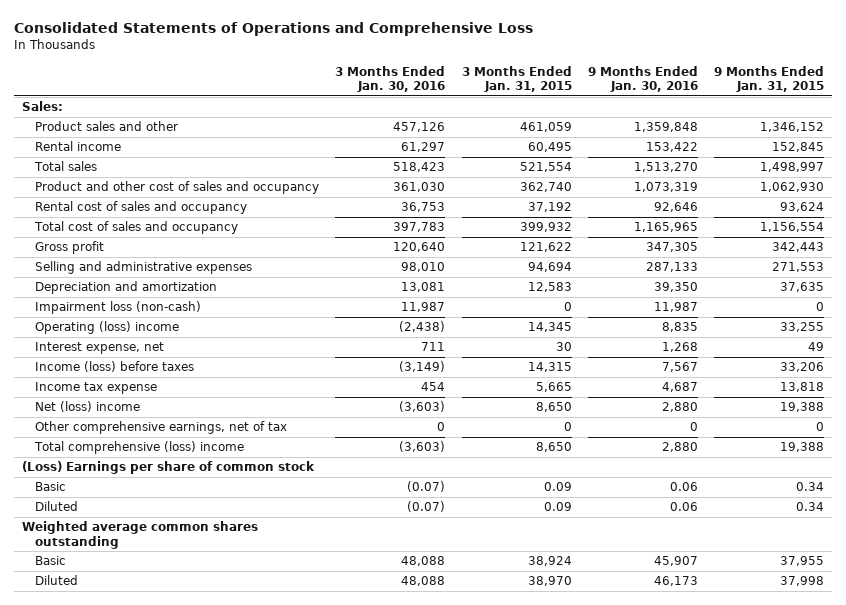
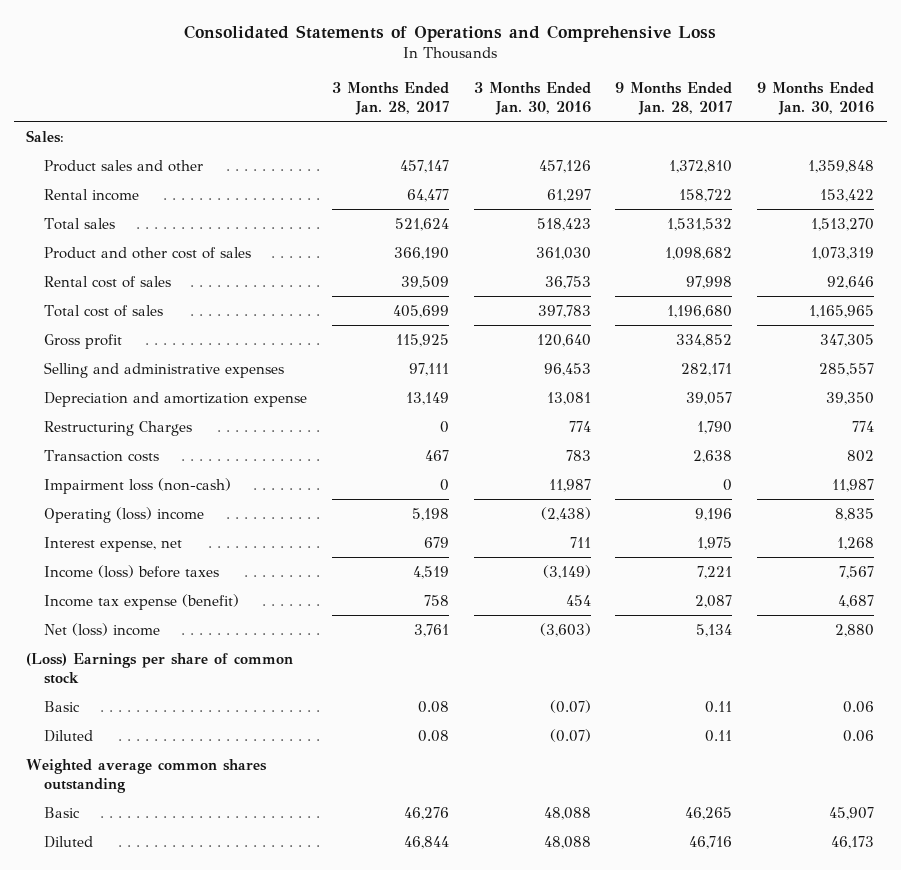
- | 3 Months Ended Jan. 30, 2016 | 3 Months Ended Jan. 31, 2015 | 9 Months Ended Jan. 30, 2016 | 9 Months Ended Jan. 31, 2015
+ | 3 Months Ended Jan. 28, 2017 | 3 Months Ended Jan. 30, 2016 | 9 Months Ended Jan. 28, 2017 | 9 Months Ended Jan. 30, 2016
- Product and other cost of sales and occupancy | 361,030 | 362,740 | 1,073,319 | 1,062,930
- Rental cost of sales and occupancy | 36,753 | 37,192 | 92,646 | 93,624
- Total cost of sales and occupancy | 397,783 | 399,932 | 1,165,965 | 1,156,554
+ Product and other cost of sales | 366,190 | 361,030 | 1,098,682 | 1,073,319
+ Rental cost of sales | 39,509 | 36,753 | 97,998 | 92,646
+ Total cost of sales | 405,699 | 397,783 | 1,196,680 | 1,165,965
- Selling and administrative expenses | 98,010 | 94,694 | 287,133 | 271,553
- Depreciation and amortization | 13,081 | 12,583 | 39,350 | 37,635
+ Selling and administrative expenses | 97,111 | 96,453 | 282,171 | 285,557
+ Depreciation and amortization expense | 13,149 | 13,081 | 39,057 | 39,350
+ Restructuring Charges | 0 | 774 | 1,790 | 774
+ Transaction costs | 467 | 783 | 2,638 | 802
- Income tax expense | 454 | 5,665 | 4,687 | 13,818
+ Income tax expense (benefit) | 758 | 454 | 2,087 | 4,687
- Other comprehensive earnings, net of tax | 0 | 0 | 0 | 0
- Total comprehensive (loss) income | (3,603) | 8,650 | 2,880 | 19,388

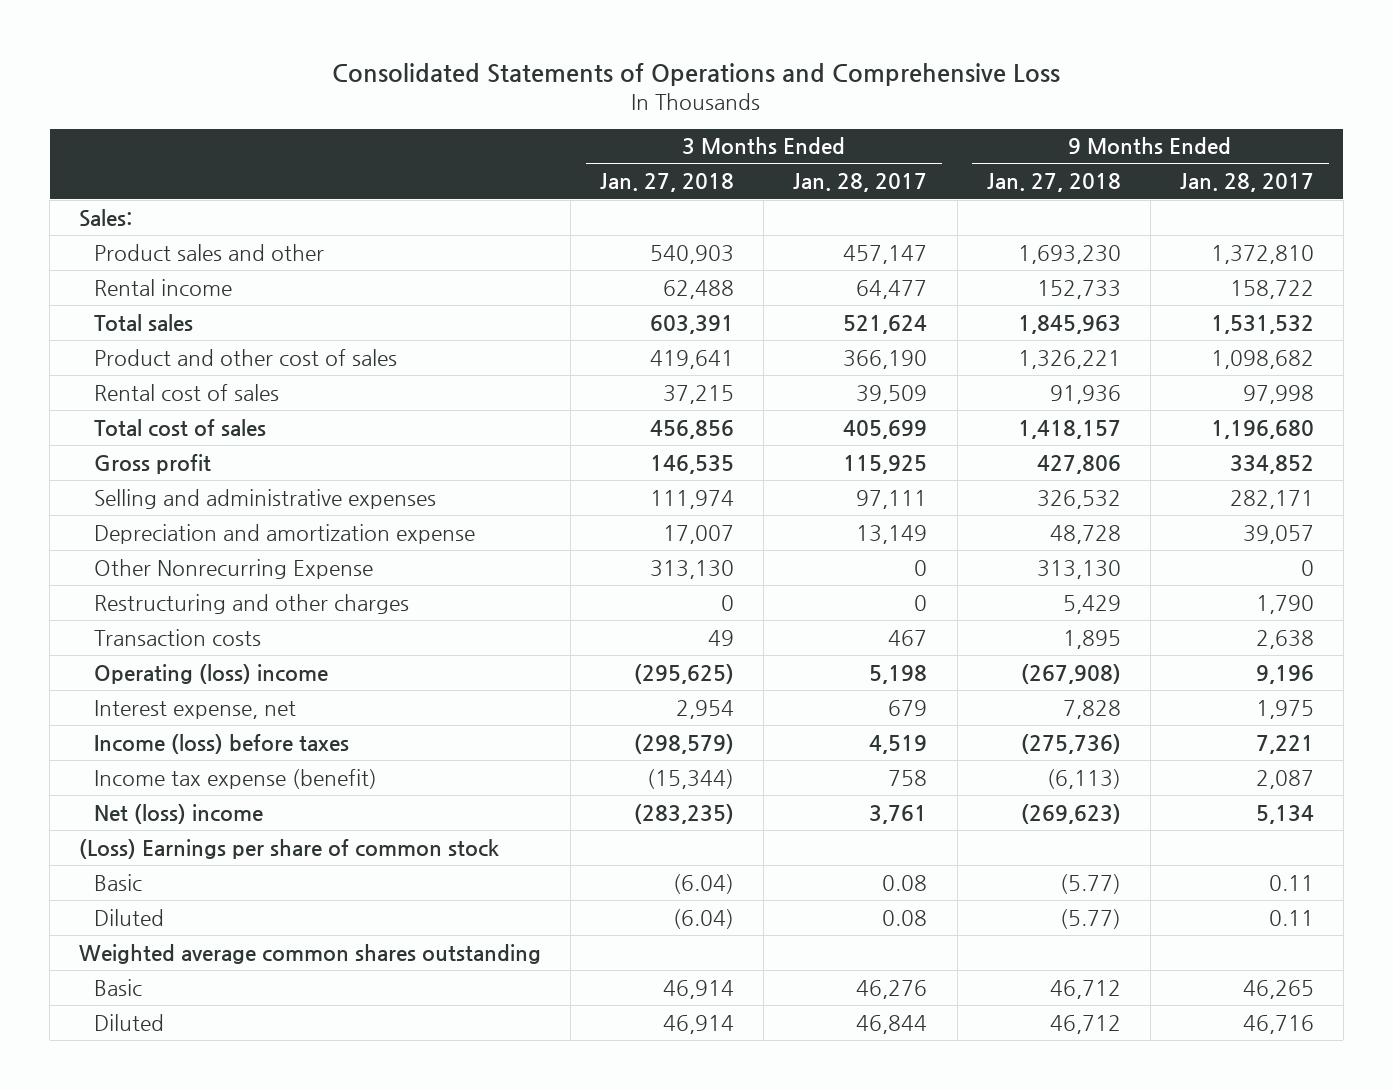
- | 3 Months Ended Jan. 28, 2017 | 3 Months Ended Jan. 30, 2016 | 9 Months Ended Jan. 28, 2017 | 9 Months Ended Jan. 30, 2016
+ | 3 Months Ended Jan. 27, 2018 | 3 Months Ended Jan. 28, 2017 | 9 Months Ended Jan. 27, 2018 | 9 Months Ended Jan. 28, 2017
- Restructuring Charges | 0 | 774 | 1,790 | 774
+ Other Nonrecurring Expense | 313,130 | 0 | 313,130 | 0
+ Restructuring and other charges | 0 | 0 | 5,429 | 1,790
- Impairment loss (non-cash) | 0 | 11,987 | 0 | 11,987

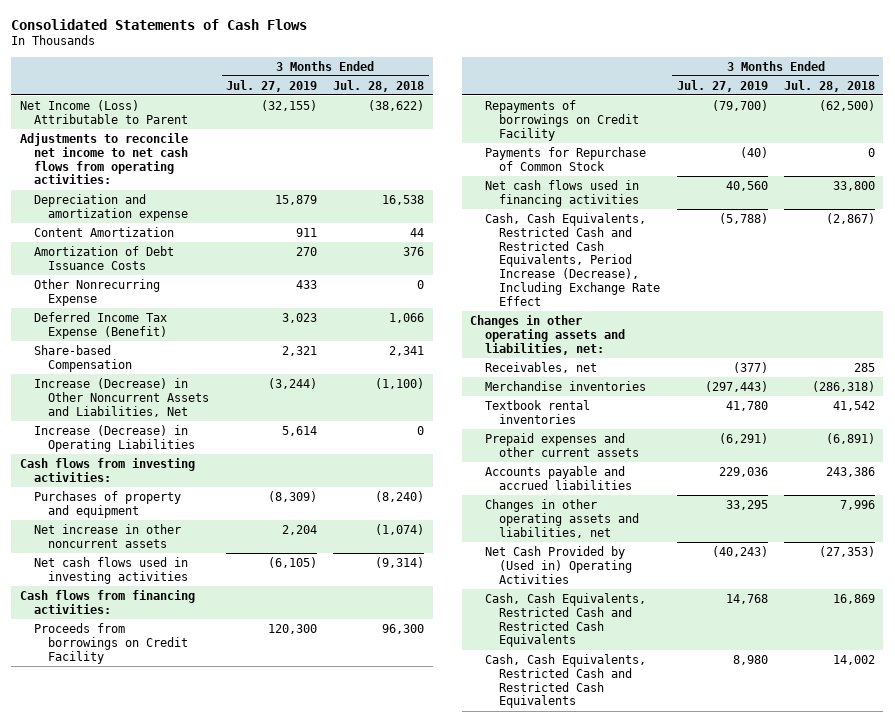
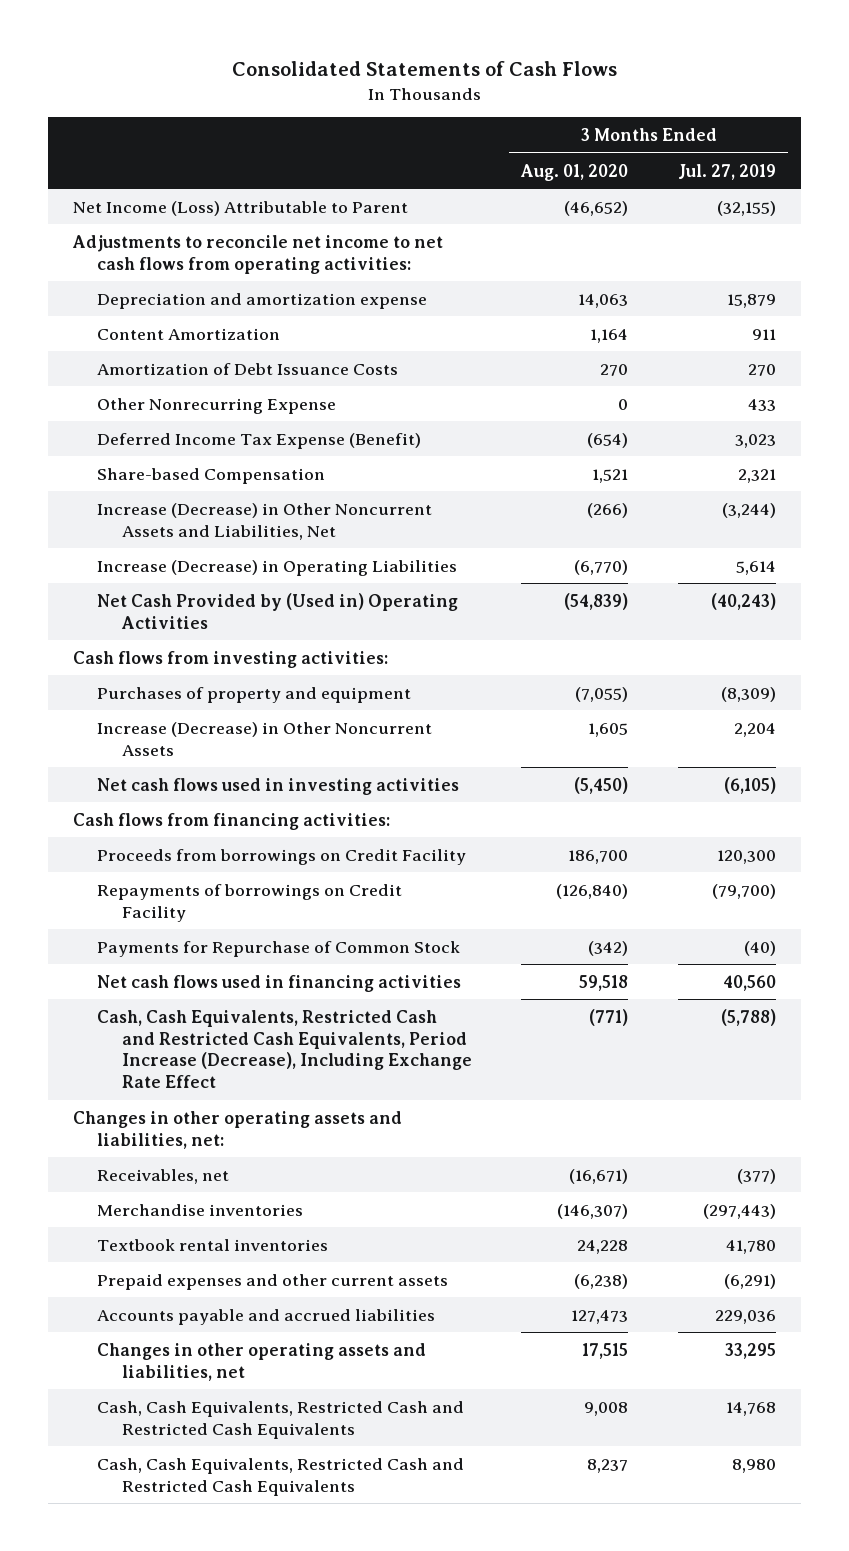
- | 3 Months Ended Jul. 27, 2019 | 3 Months Ended Jul. 28, 2018
+ | 3 Months Ended Aug. 01, 2020 | 3 Months Ended Jul. 27, 2019
moved up: Net Cash Provided by (Used in) Operating Activities | (54,839) | (40,243)
- Net increase in other noncurrent assets | 2,204 | (1,074)
+ Increase (Decrease) in Other Noncurrent Assets | 1,605 | 2,204

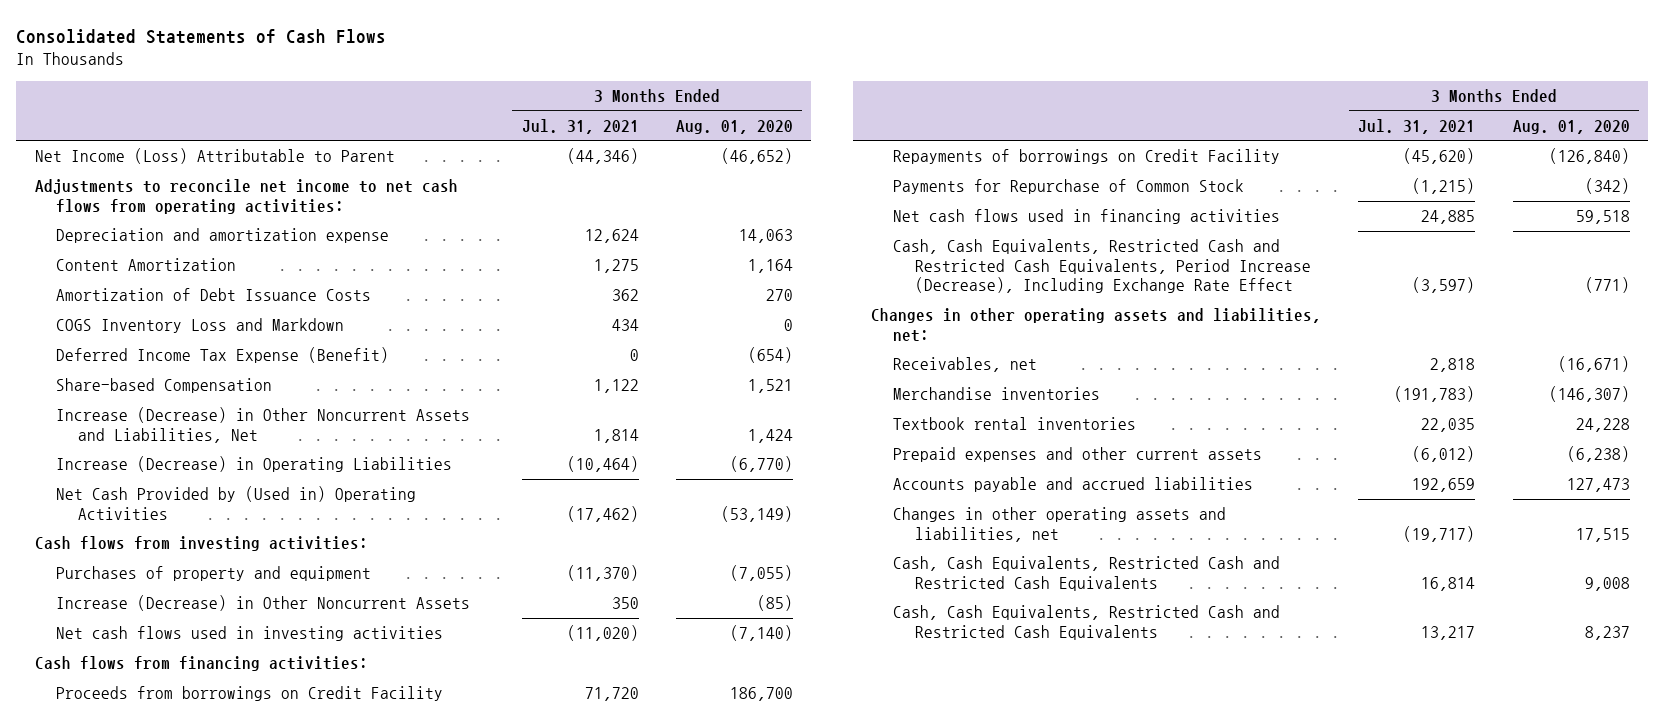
- | 3 Months Ended Aug. 01, 2020 | 3 Months Ended Jul. 27, 2019
+ | 3 Months Ended Jul. 31, 2021 | 3 Months Ended Aug. 01, 2020
- Other Nonrecurring Expense | 0 | 433
+ COGS Inventory Loss and Markdown | 434 | 0
- Increase (Decrease) in Other Noncurrent Assets and Liabilities, Net | (266) | (3,244)
+ Increase (Decrease) in Other Noncurrent Assets and Liabilities, Net | 1,814 | 1,424
- Net Cash Provided by (Used in) Operating Activities | (54,839) | (40,243)
+ Net Cash Provided by (Used in) Operating Activities | (17,462) | (53,149)
- Increase (Decrease) in Other Noncurrent Assets | 1,605 | 2,204
- Net cash flows used in investing activities | (5,450) | (6,105)
+ Increase (Decrease) in Other Noncurrent Assets | 350 | (85)
+ Net cash flows used in investing activities | (11,020) | (7,140)

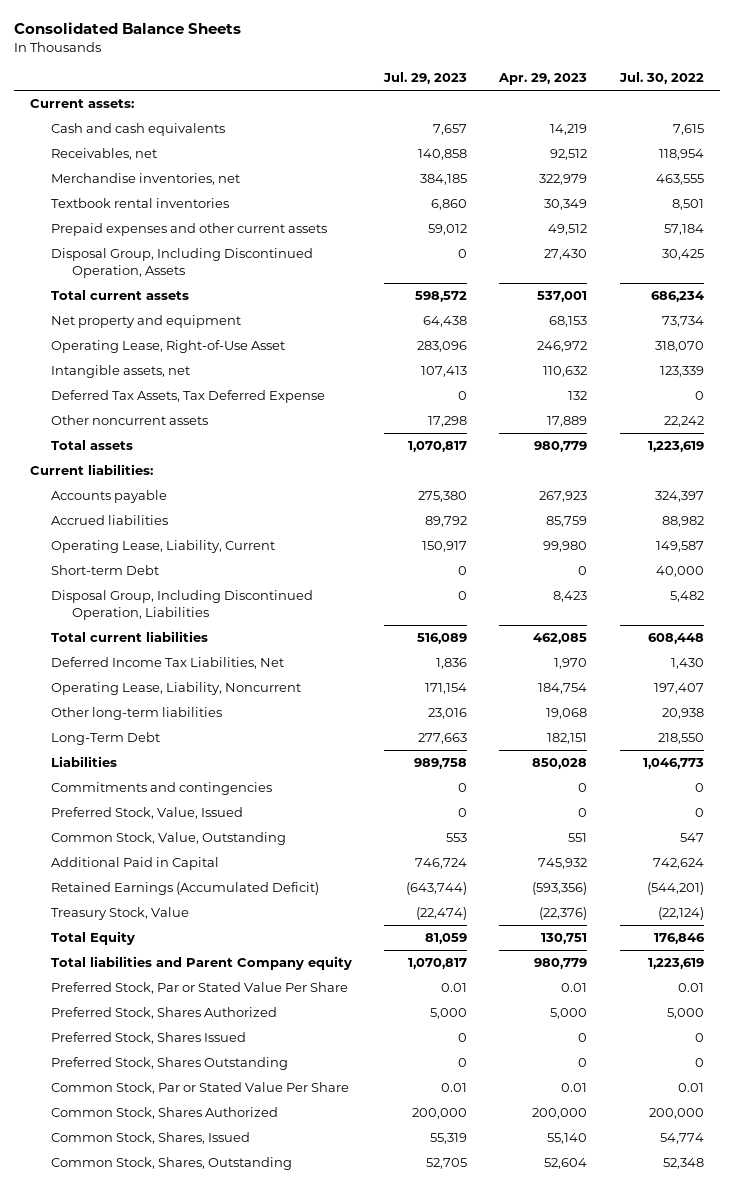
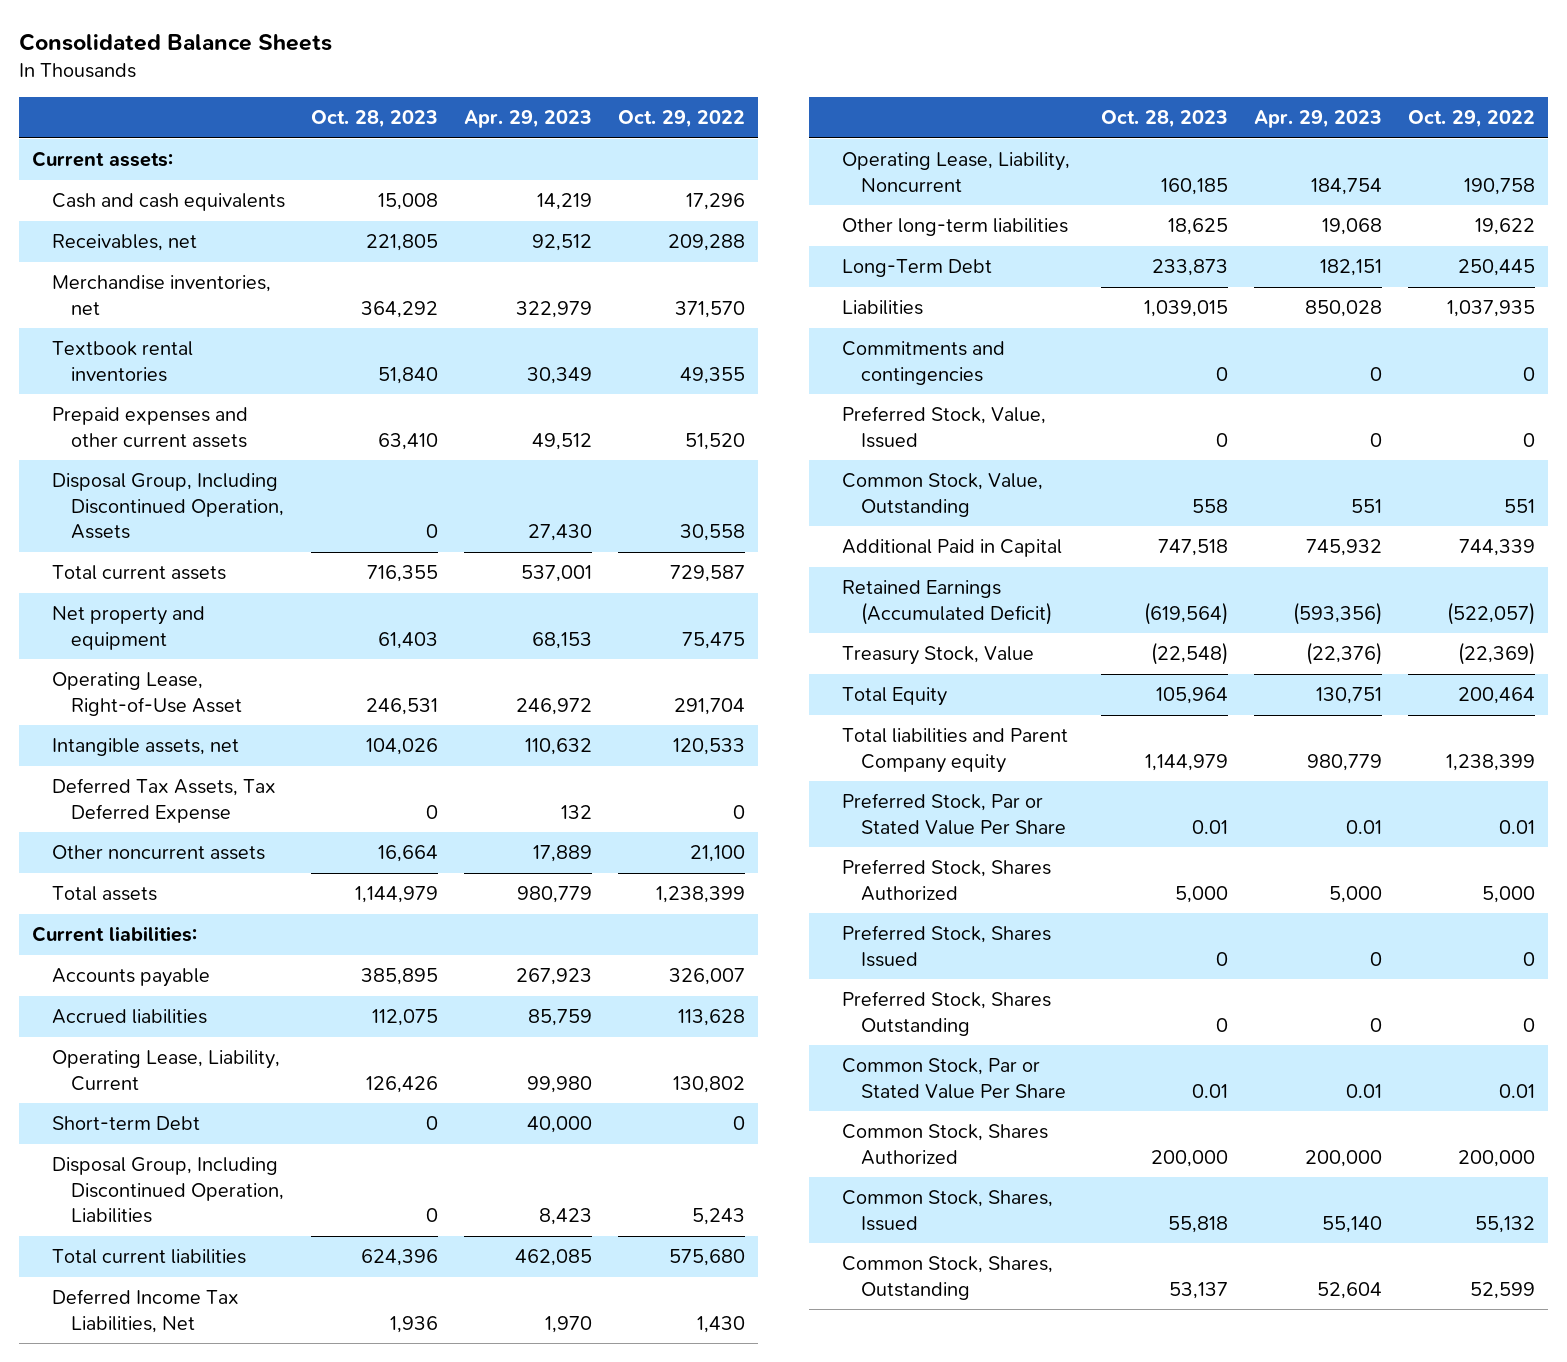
- | Jul. 29, 2023 | Apr. 29, 2023 | Jul. 30, 2022
+ | Oct. 28, 2023 | Apr. 29, 2023 | Oct. 29, 2022
- Short-term Debt | 0 | 0 | 40,000
+ Short-term Debt | 0 | 40,000 | 0

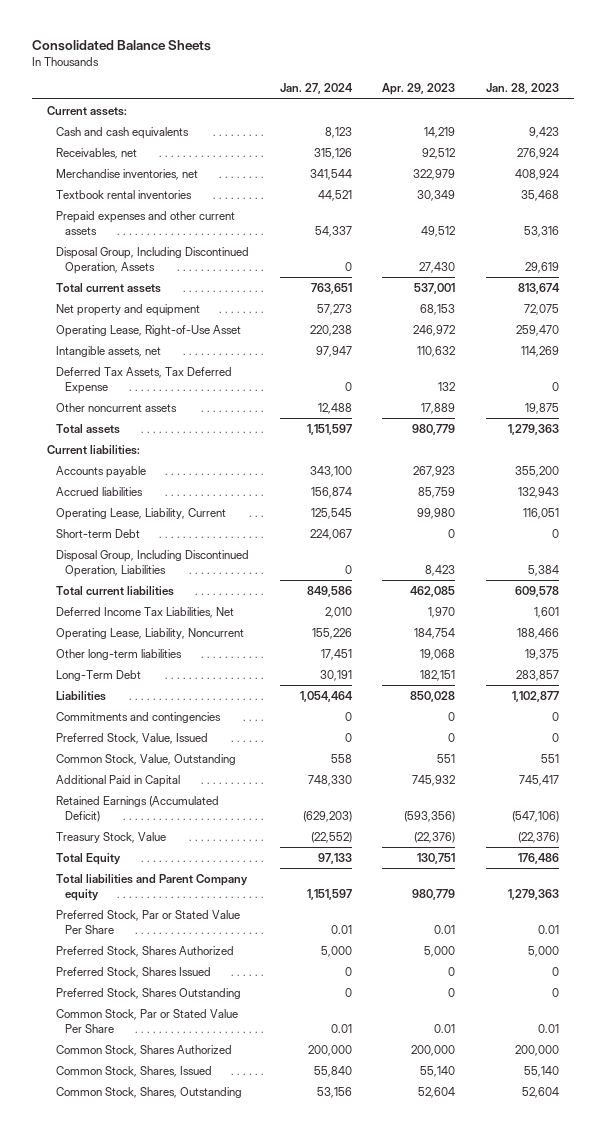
- | Oct. 28, 2023 | Apr. 29, 2023 | Oct. 29, 2022
+ | Jan. 27, 2024 | Apr. 29, 2023 | Jan. 28, 2023
- Short-term Debt | 0 | 40,000 | 0
+ Short-term Debt | 224,067 | 0 | 0

